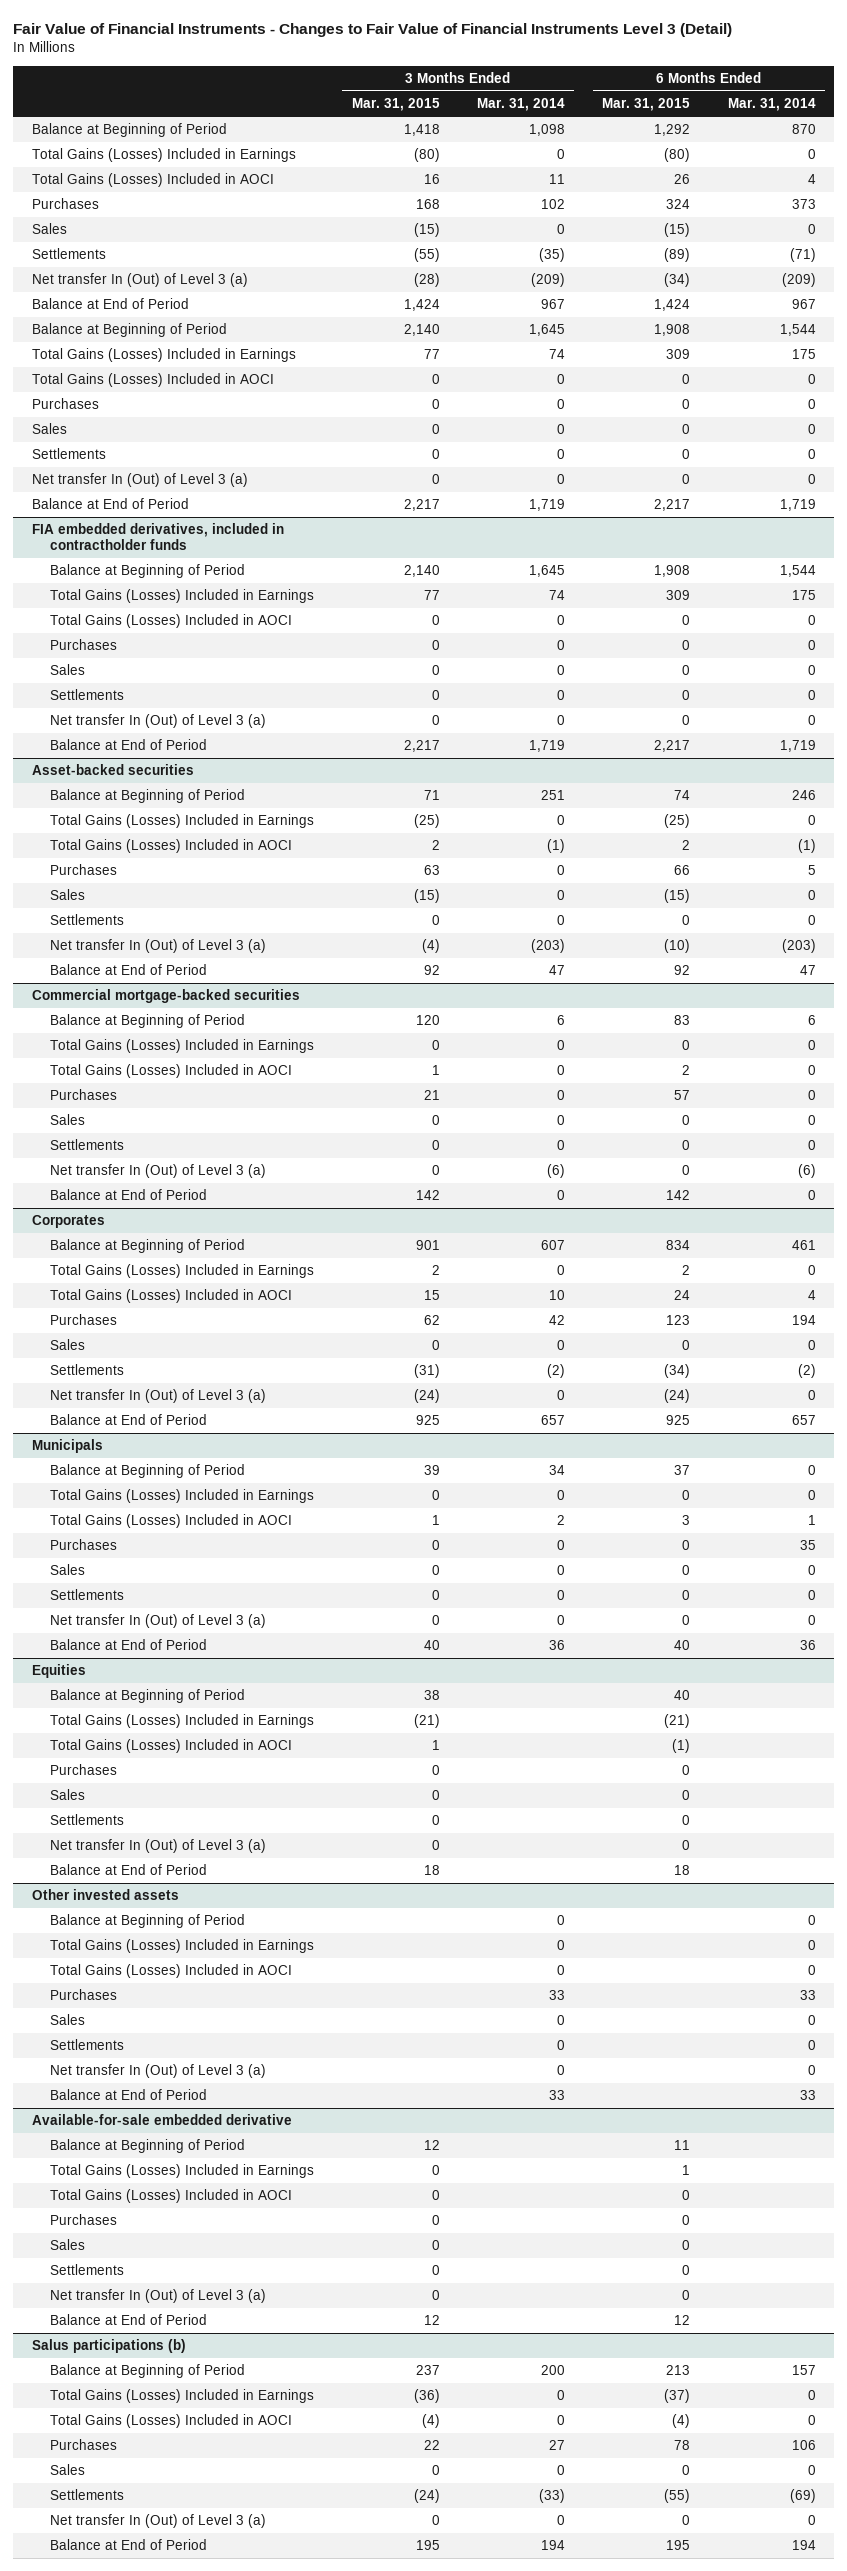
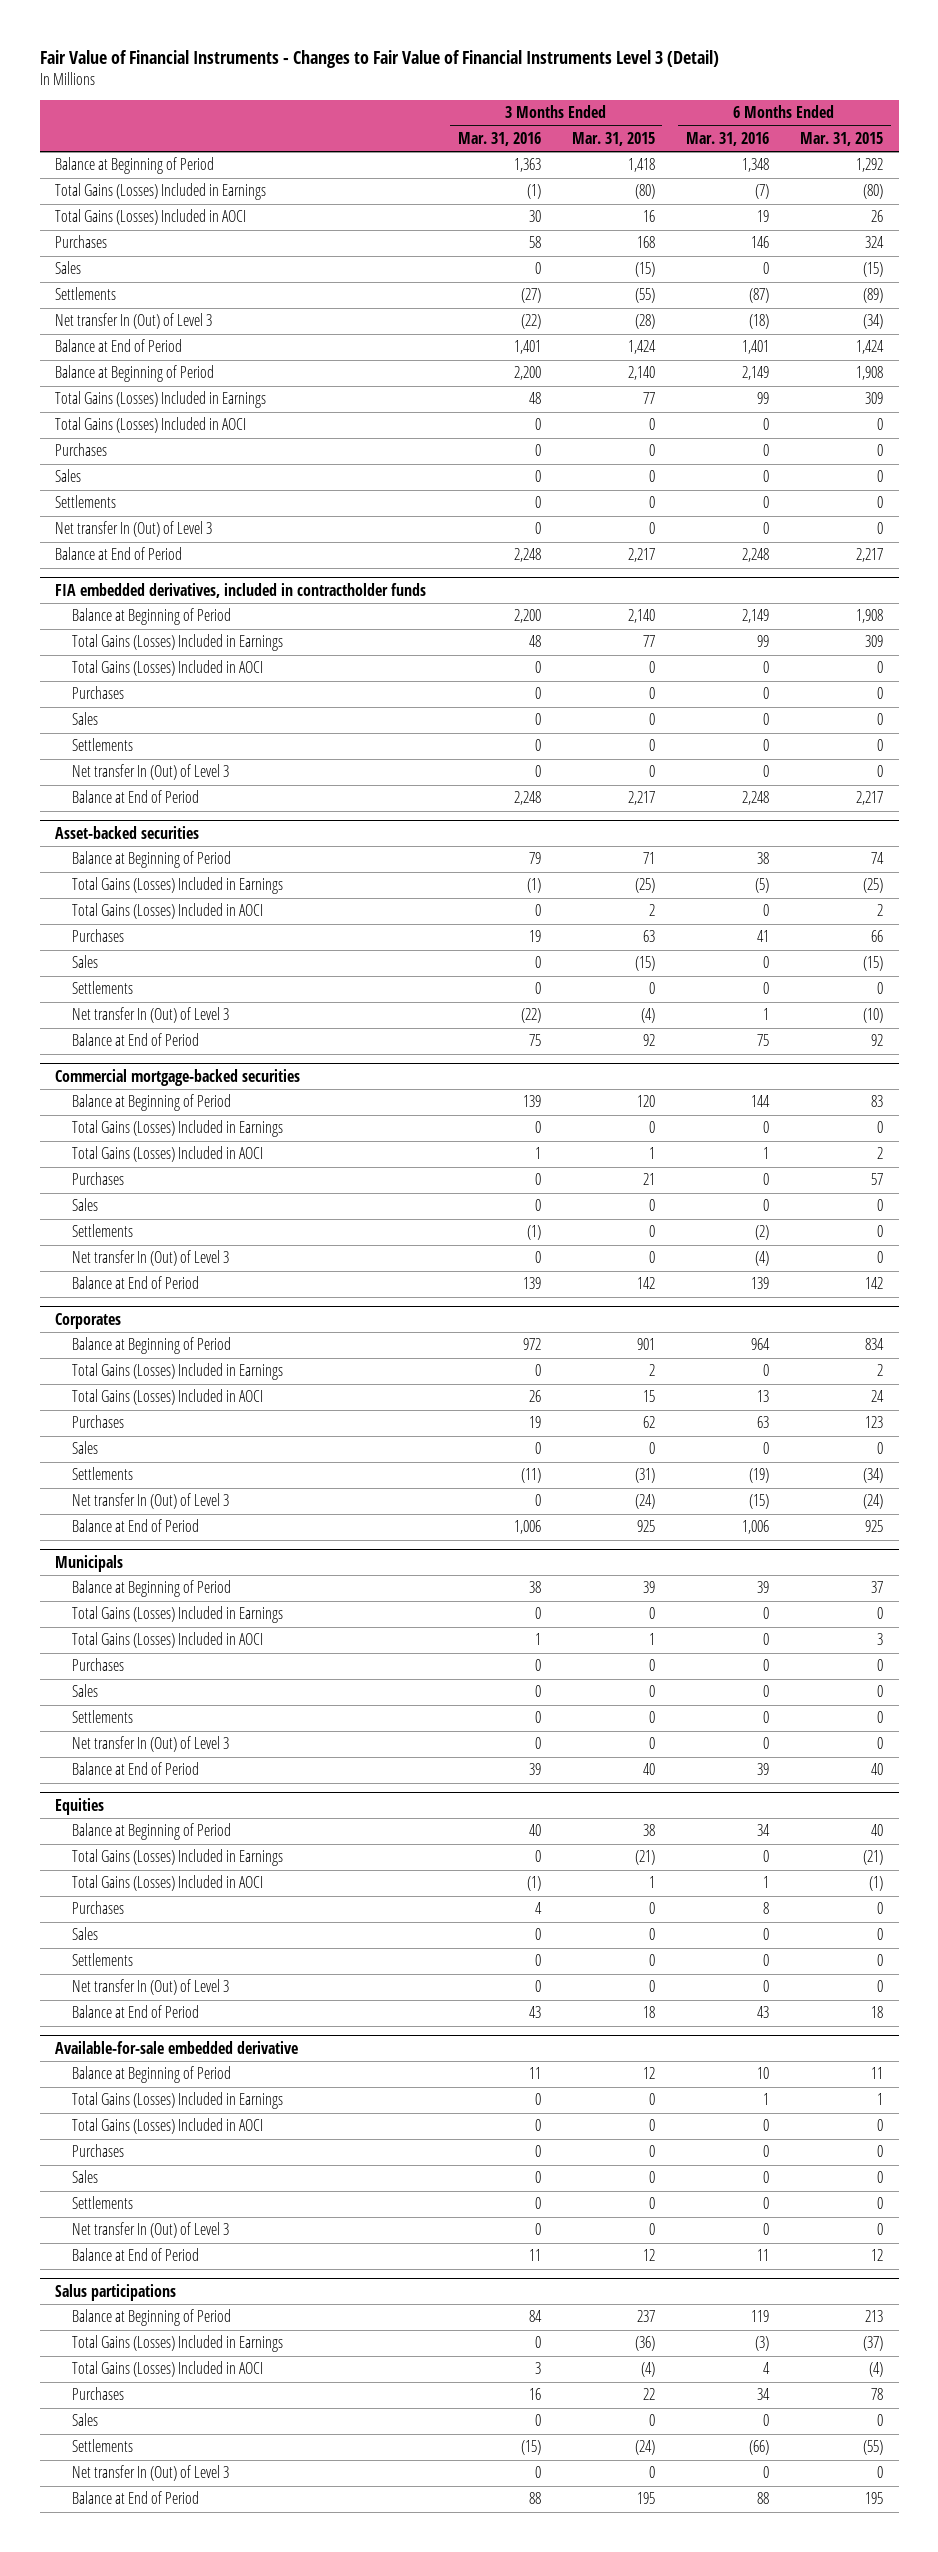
- | 3 Months Ended Mar. 31, 2015 | 3 Months Ended Mar. 31, 2014 | 6 Months Ended Mar. 31, 2015 | 6 Months Ended Mar. 31, 2014
+ | 3 Months Ended Mar. 31, 2016 | 3 Months Ended Mar. 31, 2015 | 6 Months Ended Mar. 31, 2016 | 6 Months Ended Mar. 31, 2015
- Net transfer In (Out) of Level 3 (a) | (28) | (209) | (34) | (209)
+ Net transfer In (Out) of Level 3 | (22) | (28) | (18) | (34)
- Net transfer In (Out) of Level 3 (a) | 0 | 0 | 0 | 0
+ Net transfer In (Out) of Level 3 | 0 | 0 | 0 | 0
@ FIA embedded derivatives, included in contractholder funds
- Net transfer In (Out) of Level 3 (a) | 0 | 0 | 0 | 0
+ Net transfer In (Out) of Level 3 | 0 | 0 | 0 | 0
@ Asset-backed securities
- Net transfer In (Out) of Level 3 (a) | (4) | (203) | (10) | (203)
+ Net transfer In (Out) of Level 3 | (22) | (4) | 1 | (10)
@ Commercial mortgage-backed securities
- Net transfer In (Out) of Level 3 (a) | 0 | (6) | 0 | (6)
+ Net transfer In (Out) of Level 3 | 0 | 0 | (4) | 0
@ Corporates
- Net transfer In (Out) of Level 3 (a) | (24) | 0 | (24) | 0
+ Net transfer In (Out) of Level 3 | 0 | (24) | (15) | (24)
@ Municipals
- Net transfer In (Out) of Level 3 (a) | 0 | 0 | 0 | 0
+ Net transfer In (Out) of Level 3 | 0 | 0 | 0 | 0
@ Equities
- Net transfer In (Out) of Level 3 (a) | 0 | | 0 |
+ Net transfer In (Out) of Level 3 | 0 | 0 | 0 | 0
- Other invested assets
- Balance at Beginning of Period | | 0 | | 0
- Total Gains (Losses) Included in Earnings | | 0 | | 0
- Total Gains (Losses) Included in AOCI | | 0 | | 0
- Purchases | | 33 | | 33
- Sales | | 0 | | 0
- Settlements | | 0 | | 0
- Net transfer In (Out) of Level 3 (a) | | 0 | | 0
- Balance at End of Period | | 33 | | 33
@ Available-for-sale embedded derivative
- Net transfer In (Out) of Level 3 (a) | 0 | | 0 |
+ Net transfer In (Out) of Level 3 | 0 | 0 | 0 | 0
- Salus participations (b)
+ Salus participations
- Net transfer In (Out) of Level 3 (a) | 0 | 0 | 0 | 0
+ Net transfer In (Out) of Level 3 | 0 | 0 | 0 | 0

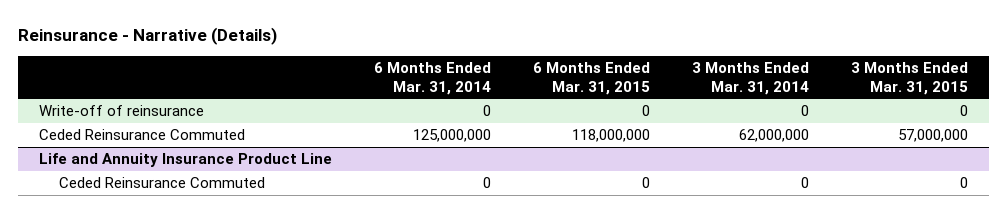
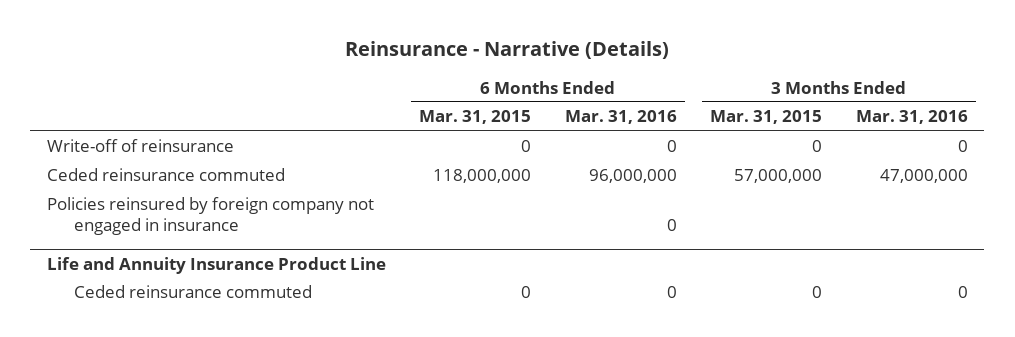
- | 6 Months Ended Mar. 31, 2014 | 6 Months Ended Mar. 31, 2015 | 3 Months Ended Mar. 31, 2014 | 3 Months Ended Mar. 31, 2015
+ | 6 Months Ended Mar. 31, 2015 | 6 Months Ended Mar. 31, 2016 | 3 Months Ended Mar. 31, 2015 | 3 Months Ended Mar. 31, 2016
- Ceded Reinsurance Commuted | 125,000,000 | 118,000,000 | 62,000,000 | 57,000,000
+ Ceded reinsurance commuted | 118,000,000 | 96,000,000 | 57,000,000 | 47,000,000
+ Policies reinsured by foreign company not engaged in insurance | | 0 | |
@ Life and Annuity Insurance Product Line
- Ceded Reinsurance Commuted | 0 | 0 | 0 | 0
+ Ceded reinsurance commuted | 0 | 0 | 0 | 0

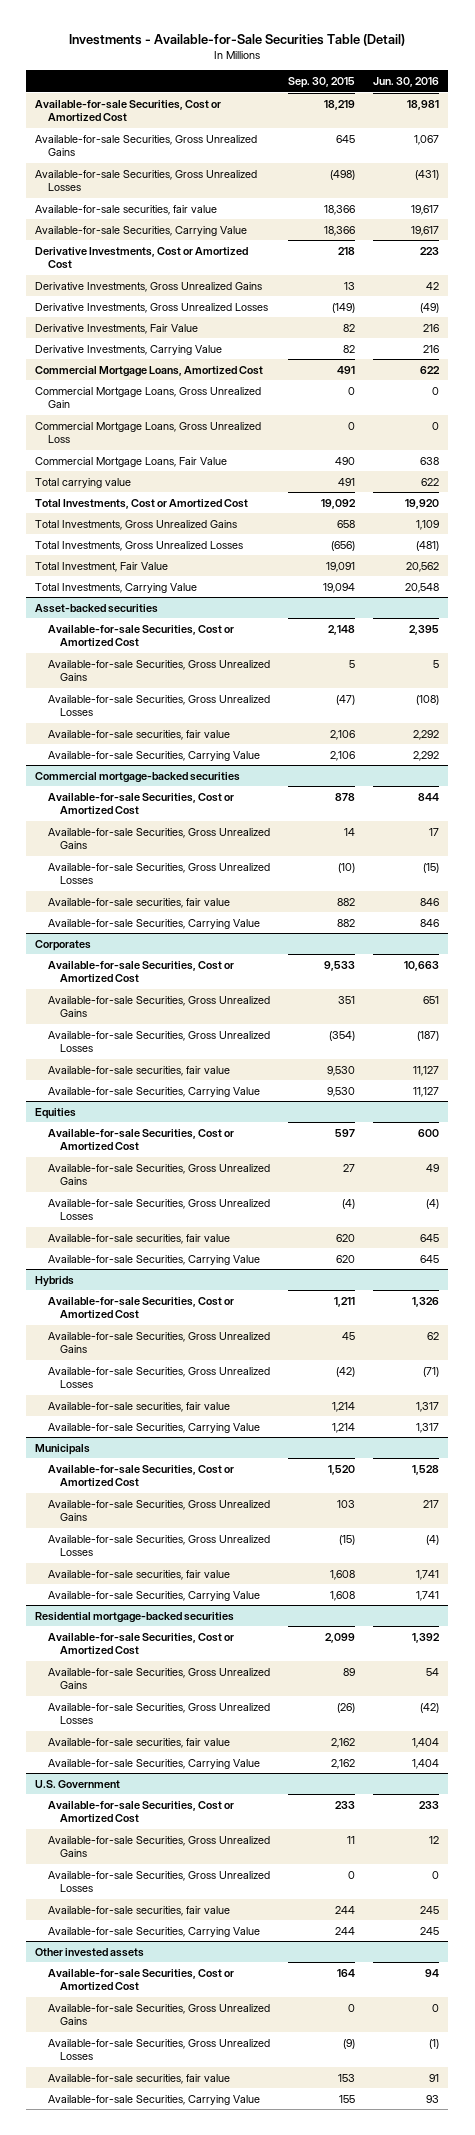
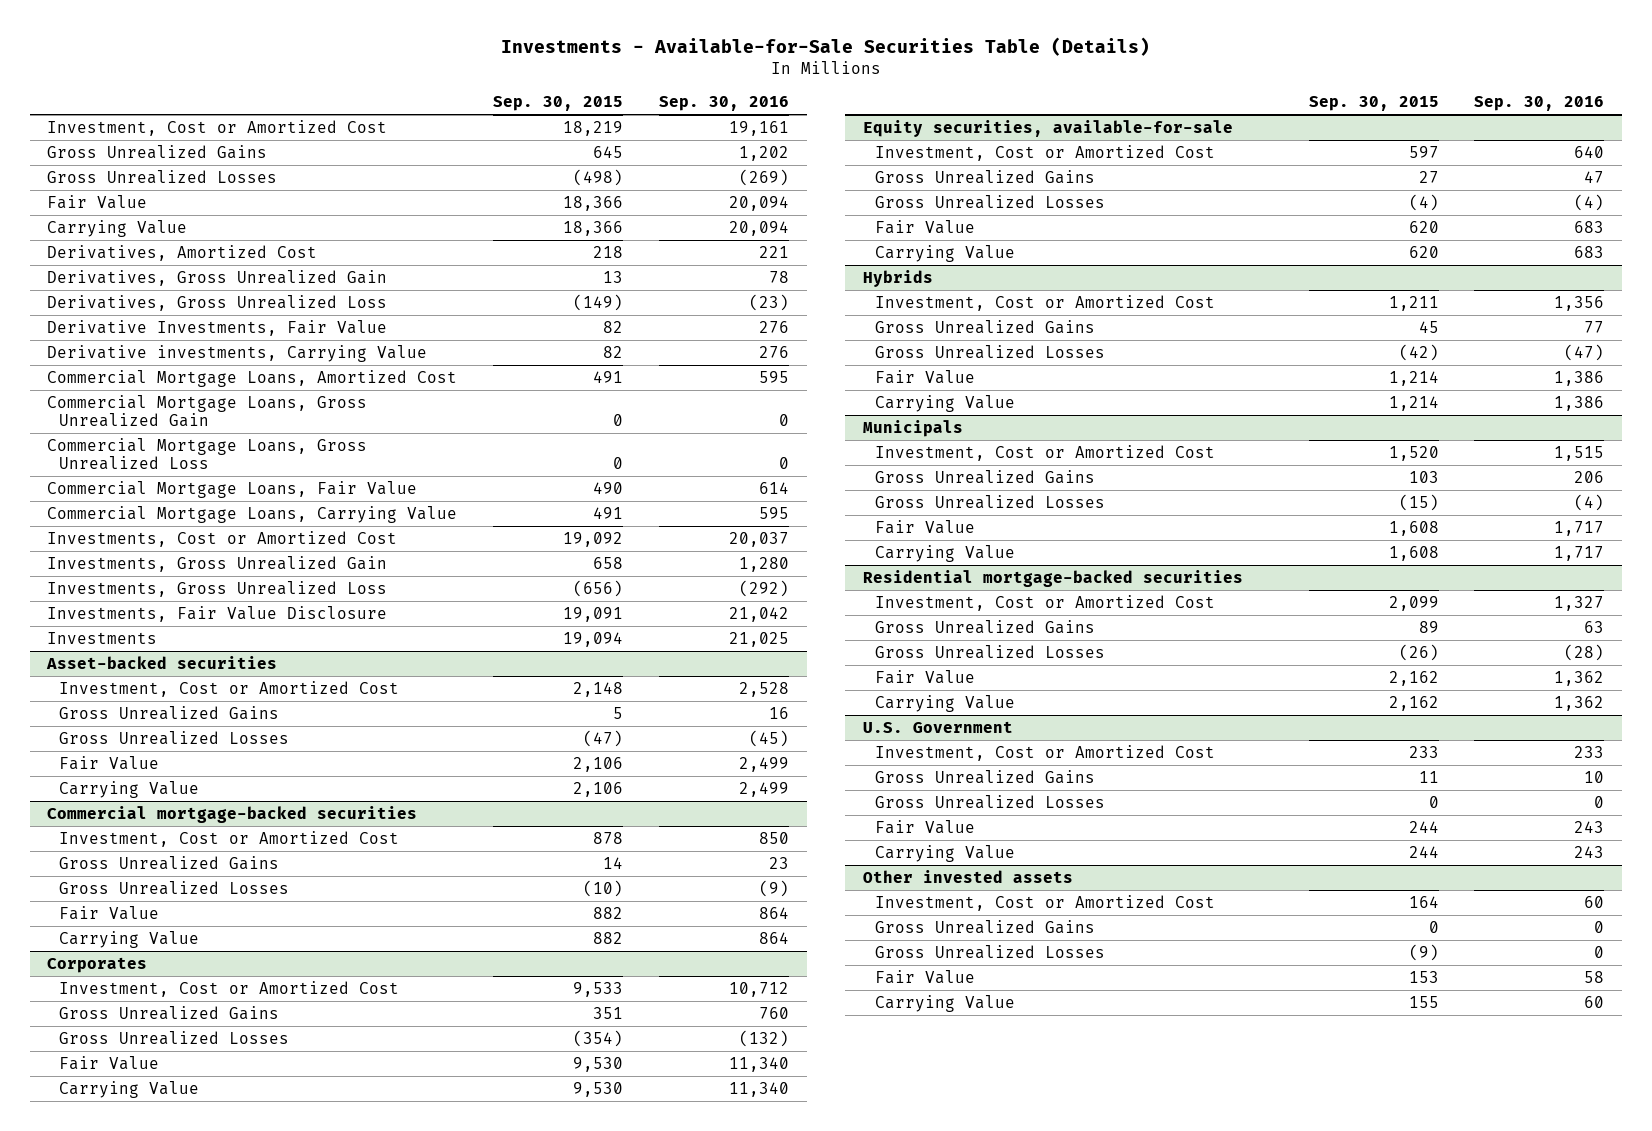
- Investments - Available-for-Sale Securities Table (Detail)
+ Investments - Available-for-Sale Securities Table (Details)
- | Sep. 30, 2015 | Jun. 30, 2016
+ | Sep. 30, 2015 | Sep. 30, 2016
- Available-for-sale Securities, Cost or Amortized Cost | 18,219 | 18,981
- Available-for-sale Securities, Gross Unrealized Gains | 645 | 1,067
- Available-for-sale Securities, Gross Unrealized Losses | (498) | (431)
- Available-for-sale securities, fair value | 18,366 | 19,617
- Available-for-sale Securities, Carrying Value | 18,366 | 19,617
- Derivative Investments, Cost or Amortized Cost | 218 | 223
- Derivative Investments, Gross Unrealized Gains | 13 | 42
- Derivative Investments, Gross Unrealized Losses | (149) | (49)
+ Investment, Cost or Amortized Cost | 18,219 | 19,161
+ Gross Unrealized Gains | 645 | 1,202
+ Gross Unrealized Losses | (498) | (269)
+ Fair Value | 18,366 | 20,094
+ Carrying Value | 18,366 | 20,094
+ Derivatives, Amortized Cost | 218 | 221
+ Derivatives, Gross Unrealized Gain | 13 | 78
+ Derivatives, Gross Unrealized Loss | (149) | (23)
- Derivative Investments, Carrying Value | 82 | 216
+ Derivative investments, Carrying Value | 82 | 276
- Total carrying value | 491 | 622
- Total Investments, Cost or Amortized Cost | 19,092 | 19,920
- Total Investments, Gross Unrealized Gains | 658 | 1,109
- Total Investments, Gross Unrealized Losses | (656) | (481)
- Total Investment, Fair Value | 19,091 | 20,562
- Total Investments, Carrying Value | 19,094 | 20,548
+ Commercial Mortgage Loans, Carrying Value | 491 | 595
+ Investments, Cost or Amortized Cost | 19,092 | 20,037
+ Investments, Gross Unrealized Gain | 658 | 1,280
+ Investments, Gross Unrealized Loss | (656) | (292)
+ Investments, Fair Value Disclosure | 19,091 | 21,042
+ Investments | 19,094 | 21,025
@ Asset-backed securities
- Available-for-sale Securities, Cost or Amortized Cost | 2,148 | 2,395
- Available-for-sale Securities, Gross Unrealized Gains | 5 | 5
- Available-for-sale Securities, Gross Unrealized Losses | (47) | (108)
- Available-for-sale securities, fair value | 2,106 | 2,292
- Available-for-sale Securities, Carrying Value | 2,106 | 2,292
+ Investment, Cost or Amortized Cost | 2,148 | 2,528
+ Gross Unrealized Gains | 5 | 16
+ Gross Unrealized Losses | (47) | (45)
+ Fair Value | 2,106 | 2,499
+ Carrying Value | 2,106 | 2,499
@ Commercial mortgage-backed securities
- Available-for-sale Securities, Cost or Amortized Cost | 878 | 844
- Available-for-sale Securities, Gross Unrealized Gains | 14 | 17
- Available-for-sale Securities, Gross Unrealized Losses | (10) | (15)
- Available-for-sale securities, fair value | 882 | 846
- Available-for-sale Securities, Carrying Value | 882 | 846
+ Investment, Cost or Amortized Cost | 878 | 850
+ Gross Unrealized Gains | 14 | 23
+ Gross Unrealized Losses | (10) | (9)
+ Fair Value | 882 | 864
+ Carrying Value | 882 | 864
@ Corporates
- Available-for-sale Securities, Cost or Amortized Cost | 9,533 | 10,663
- Available-for-sale Securities, Gross Unrealized Gains | 351 | 651
- Available-for-sale Securities, Gross Unrealized Losses | (354) | (187)
- Available-for-sale securities, fair value | 9,530 | 11,127
- Available-for-sale Securities, Carrying Value | 9,530 | 11,127
- Equities
- Available-for-sale Securities, Cost or Amortized Cost | 597 | 600
- Available-for-sale Securities, Gross Unrealized Gains | 27 | 49
- Available-for-sale Securities, Gross Unrealized Losses | (4) | (4)
- Available-for-sale securities, fair value | 620 | 645
- Available-for-sale Securities, Carrying Value | 620 | 645
@ Corporates
+ Investment, Cost or Amortized Cost | 9,533 | 10,712
+ Gross Unrealized Gains | 351 | 760
+ Gross Unrealized Losses | (354) | (132)
+ Fair Value | 9,530 | 11,340
+ Carrying Value | 9,530 | 11,340
+ Equity securities, available-for-sale
+ Investment, Cost or Amortized Cost | 597 | 640
+ Gross Unrealized Gains | 27 | 47
+ Gross Unrealized Losses | (4) | (4)
+ Fair Value | 620 | 683
+ Carrying Value | 620 | 683
@ Hybrids
- Available-for-sale Securities, Cost or Amortized Cost | 1,211 | 1,326
- Available-for-sale Securities, Gross Unrealized Gains | 45 | 62
- Available-for-sale Securities, Gross Unrealized Losses | (42) | (71)
- Available-for-sale securities, fair value | 1,214 | 1,317
- Available-for-sale Securities, Carrying Value | 1,214 | 1,317
+ Investment, Cost or Amortized Cost | 1,211 | 1,356
+ Gross Unrealized Gains | 45 | 77
+ Gross Unrealized Losses | (42) | (47)
+ Fair Value | 1,214 | 1,386
+ Carrying Value | 1,214 | 1,386
@ Municipals
- Available-for-sale Securities, Cost or Amortized Cost | 1,520 | 1,528
- Available-for-sale Securities, Gross Unrealized Gains | 103 | 217
- Available-for-sale Securities, Gross Unrealized Losses | (15) | (4)
- Available-for-sale securities, fair value | 1,608 | 1,741
- Available-for-sale Securities, Carrying Value | 1,608 | 1,741
+ Investment, Cost or Amortized Cost | 1,520 | 1,515
+ Gross Unrealized Gains | 103 | 206
+ Gross Unrealized Losses | (15) | (4)
+ Fair Value | 1,608 | 1,717
+ Carrying Value | 1,608 | 1,717
@ Residential mortgage-backed securities
- Available-for-sale Securities, Cost or Amortized Cost | 2,099 | 1,392
- Available-for-sale Securities, Gross Unrealized Gains | 89 | 54
- Available-for-sale Securities, Gross Unrealized Losses | (26) | (42)
- Available-for-sale securities, fair value | 2,162 | 1,404
- Available-for-sale Securities, Carrying Value | 2,162 | 1,404
+ Investment, Cost or Amortized Cost | 2,099 | 1,327
+ Gross Unrealized Gains | 89 | 63
+ Gross Unrealized Losses | (26) | (28)
+ Fair Value | 2,162 | 1,362
+ Carrying Value | 2,162 | 1,362
@ U.S. Government
- Available-for-sale Securities, Cost or Amortized Cost | 233 | 233
- Available-for-sale Securities, Gross Unrealized Gains | 11 | 12
- Available-for-sale Securities, Gross Unrealized Losses | 0 | 0
- Available-for-sale securities, fair value | 244 | 245
- Available-for-sale Securities, Carrying Value | 244 | 245
+ Investment, Cost or Amortized Cost | 233 | 233
+ Gross Unrealized Gains | 11 | 10
+ Gross Unrealized Losses | 0 | 0
+ Fair Value | 244 | 243
+ Carrying Value | 244 | 243
@ Other invested assets
- Available-for-sale Securities, Cost or Amortized Cost | 164 | 94
- Available-for-sale Securities, Gross Unrealized Gains | 0 | 0
- Available-for-sale Securities, Gross Unrealized Losses | (9) | (1)
- Available-for-sale securities, fair value | 153 | 91
- Available-for-sale Securities, Carrying Value | 155 | 93
+ Investment, Cost or Amortized Cost | 164 | 60
+ Gross Unrealized Gains | 0 | 0
+ Gross Unrealized Losses | (9) | 0
+ Fair Value | 153 | 58
+ Carrying Value | 155 | 60

